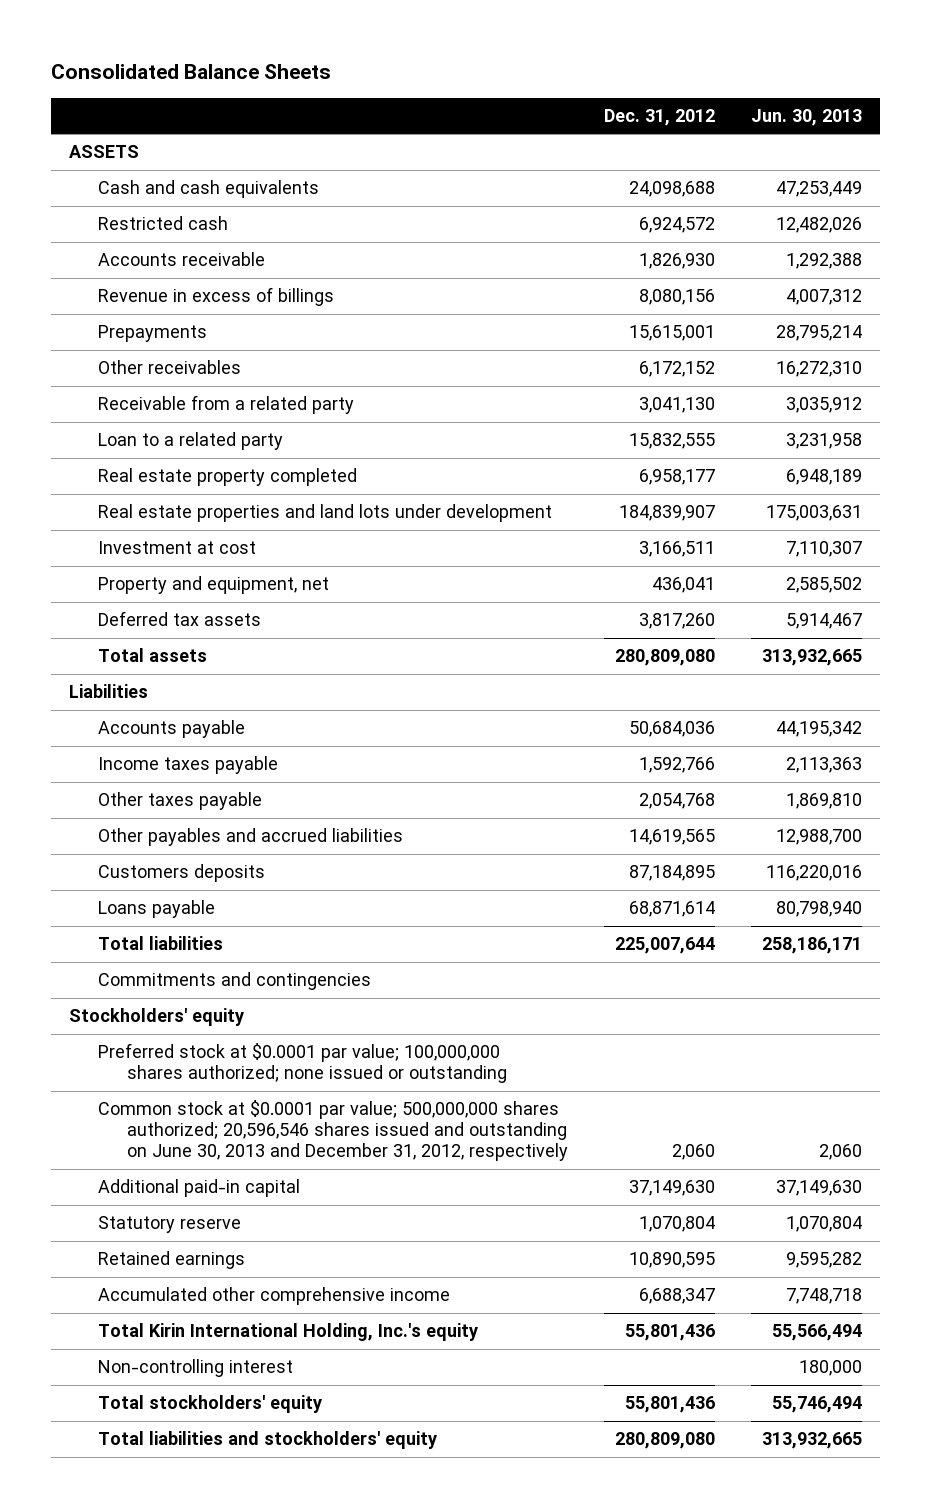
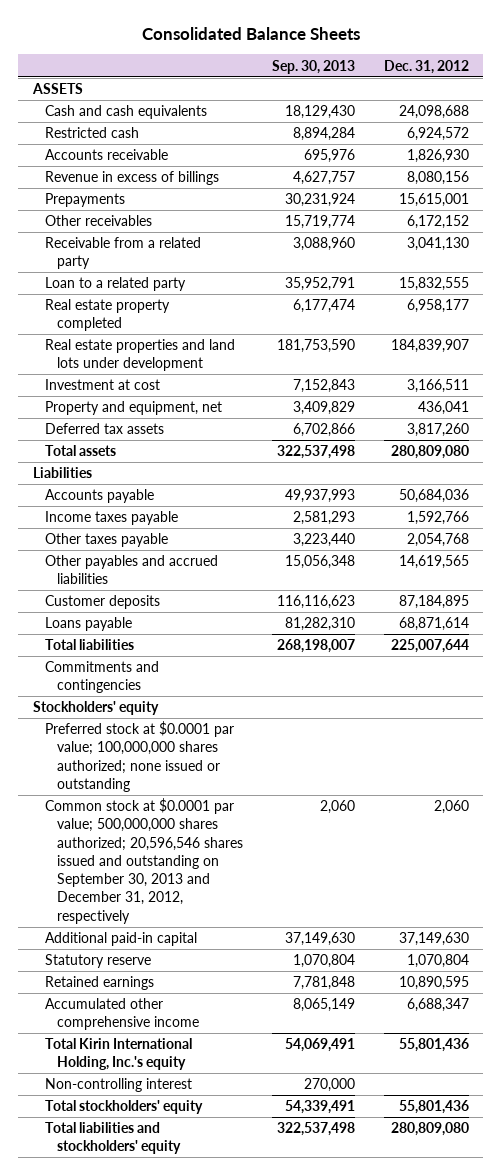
- | Dec. 31, 2012 | Jun. 30, 2013
+ | Sep. 30, 2013 | Dec. 31, 2012
- Customers deposits | 87,184,895 | 116,220,016
+ Customer deposits | 116,116,623 | 87,184,895
- Common stock at $0.0001 par value; 500,000,000 shares authorized; 20,596,546 shares issued and outstanding on June 30, 2013 and December 31, 2012, respectively | 2,060 | 2,060
+ Common stock at $0.0001 par value; 500,000,000 shares authorized; 20,596,546 shares issued and outstanding on September 30, 2013 and December 31, 2012, respectively | 2,060 | 2,060

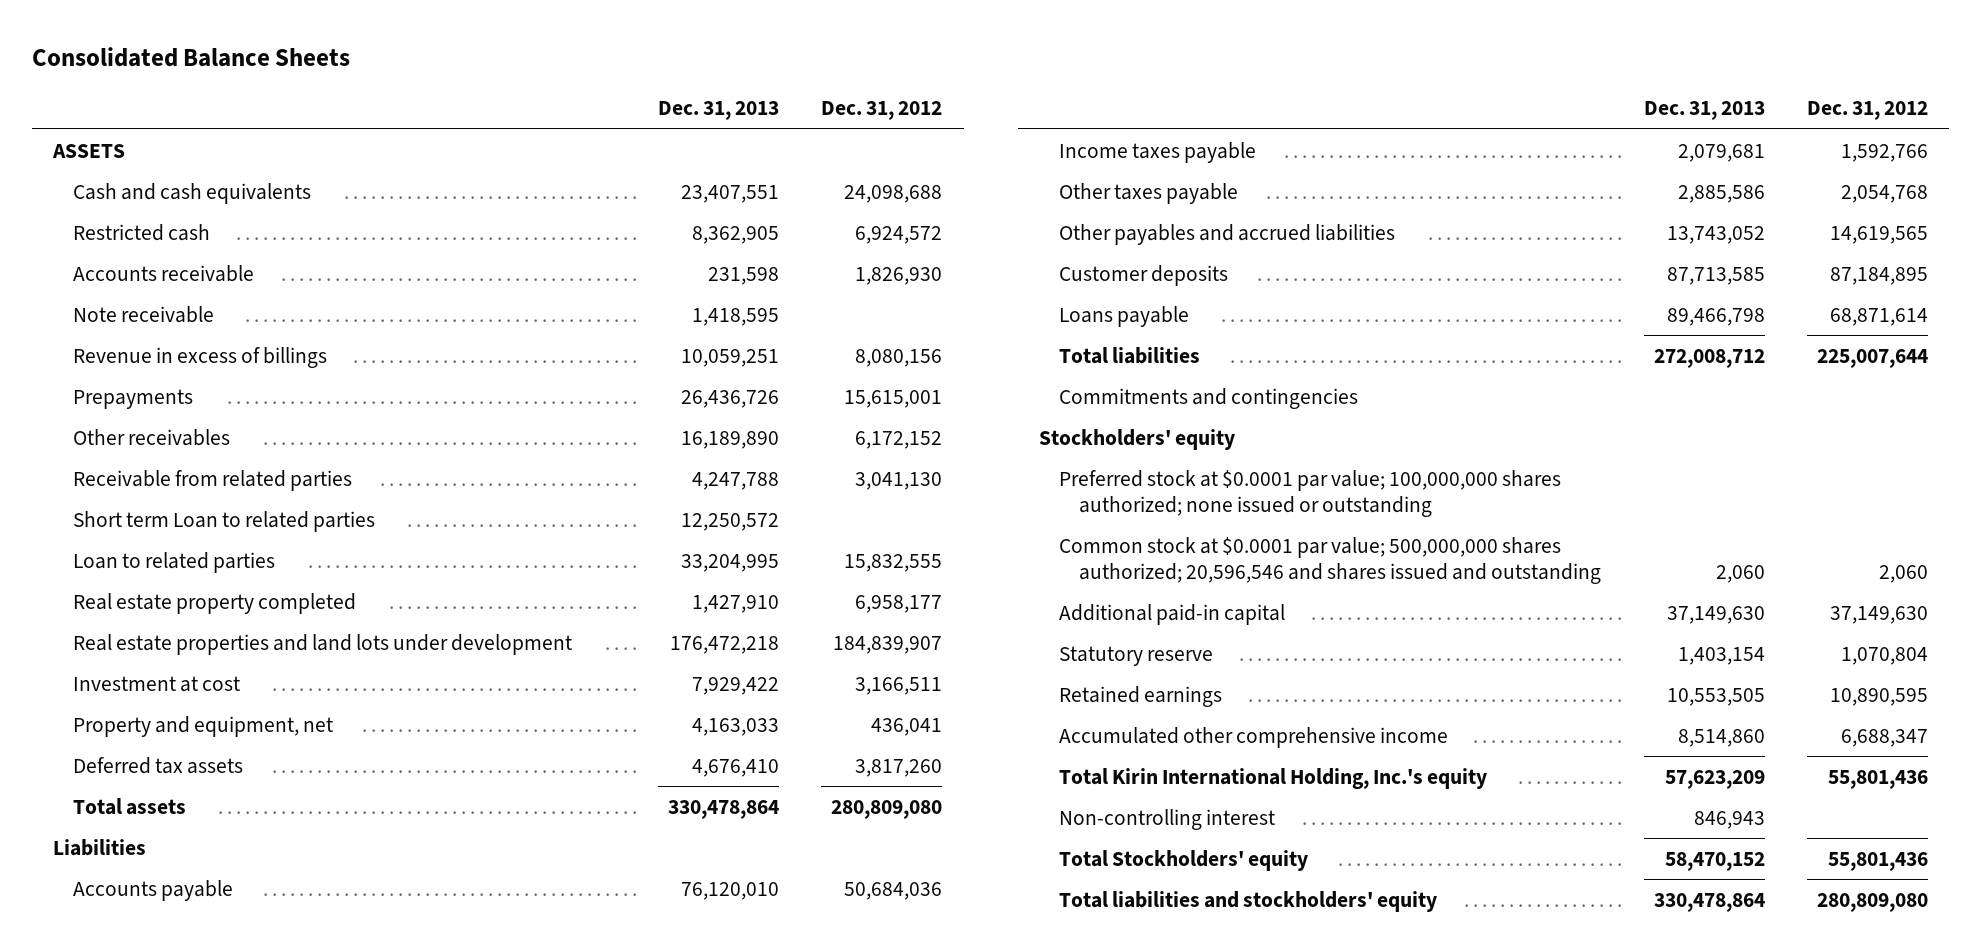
- | Sep. 30, 2013 | Dec. 31, 2012
+ | Dec. 31, 2013 | Dec. 31, 2012
+ Note receivable | 1,418,595 |
- Receivable from a related party | 3,088,960 | 3,041,130
- Loan to a related party | 35,952,791 | 15,832,555
+ Receivable from related parties | 4,247,788 | 3,041,130
+ Short term Loan to related parties | 12,250,572 |
+ Loan to related parties | 33,204,995 | 15,832,555
- Common stock at $0.0001 par value; 500,000,000 shares authorized; 20,596,546 shares issued and outstanding on September 30, 2013 and December 31, 2012, respectively | 2,060 | 2,060
+ Common stock at $0.0001 par value; 500,000,000 shares authorized; 20,596,546 and shares issued and outstanding | 2,060 | 2,060
- Total stockholders' equity | 54,339,491 | 55,801,436
+ Total Stockholders' equity | 58,470,152 | 55,801,436

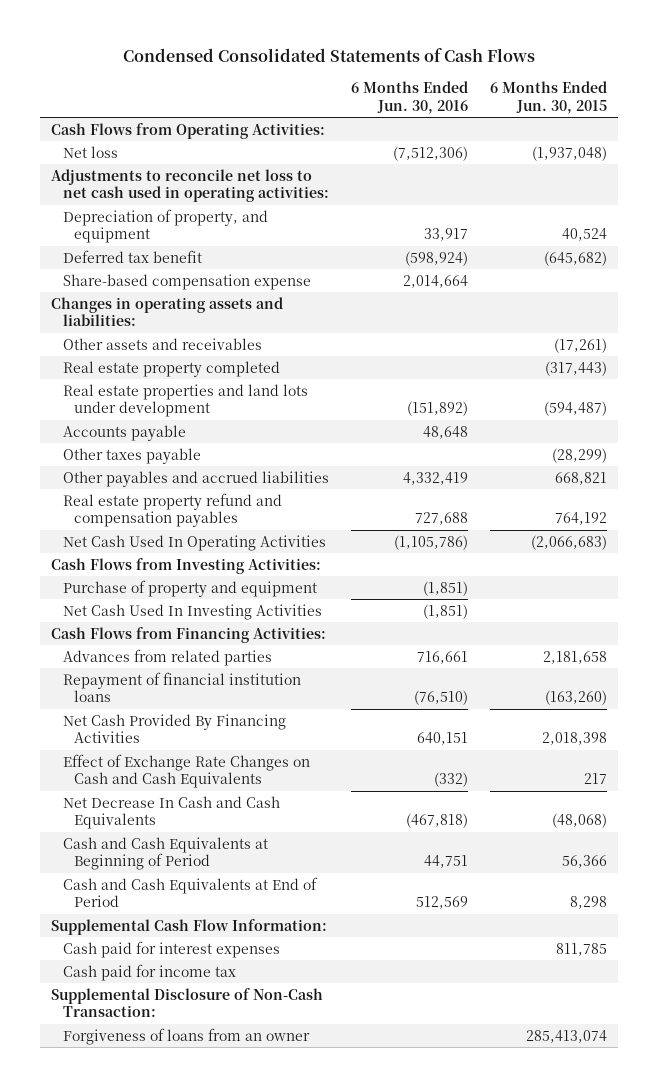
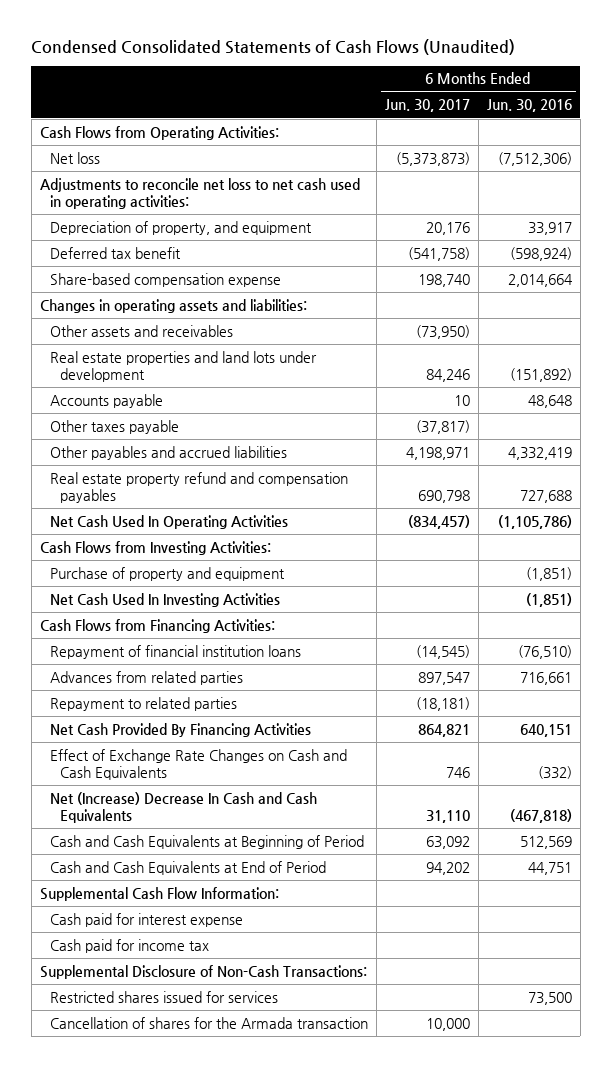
- Condensed Consolidated Statements of Cash Flows
+ Condensed Consolidated Statements of Cash Flows (Unaudited)
- | 6 Months Ended Jun. 30, 2016 | 6 Months Ended Jun. 30, 2015
+ | 6 Months Ended Jun. 30, 2017 | 6 Months Ended Jun. 30, 2016
- Real estate property completed | | (317,443)
moved down: Advances from related parties | 897,547 | 716,661
+ Repayment to related parties | (18,181) |
- Net Decrease In Cash and Cash Equivalents | (467,818) | (48,068)
- Cash and Cash Equivalents at Beginning of Period | 44,751 | 56,366
- Cash and Cash Equivalents at End of Period | 512,569 | 8,298
+ Net (Increase) Decrease In Cash and Cash Equivalents | 31,110 | (467,818)
+ Cash and Cash Equivalents at Beginning of Period | 63,092 | 512,569
+ Cash and Cash Equivalents at End of Period | 94,202 | 44,751
- Cash paid for interest expenses | | 811,785
+ Cash paid for interest expense
- Supplemental Disclosure of Non-Cash Transaction:
- Forgiveness of loans from an owner | | 285,413,074
+ Supplemental Disclosure of Non-Cash Transactions:
+ Restricted shares issued for services | | 73,500
+ Cancellation of shares for the Armada transaction | 10,000 |

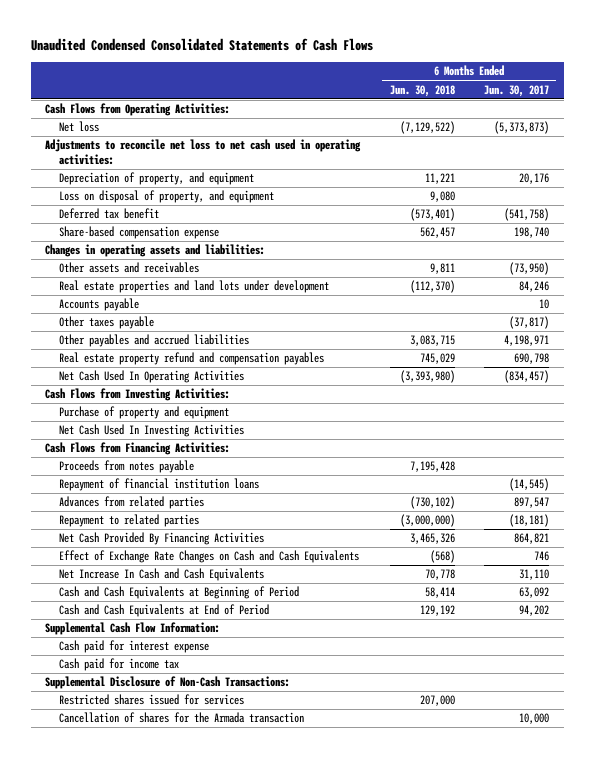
- Condensed Consolidated Statements of Cash Flows (Unaudited)
+ Unaudited Condensed Consolidated Statements of Cash Flows
- | 6 Months Ended Jun. 30, 2017 | 6 Months Ended Jun. 30, 2016
+ | 6 Months Ended Jun. 30, 2018 | 6 Months Ended Jun. 30, 2017
+ Loss on disposal of property, and equipment | 9,080 |
+ Proceeds from notes payable | 7,195,428 |
- Net (Increase) Decrease In Cash and Cash Equivalents | 31,110 | (467,818)
+ Net Increase In Cash and Cash Equivalents | 70,778 | 31,110

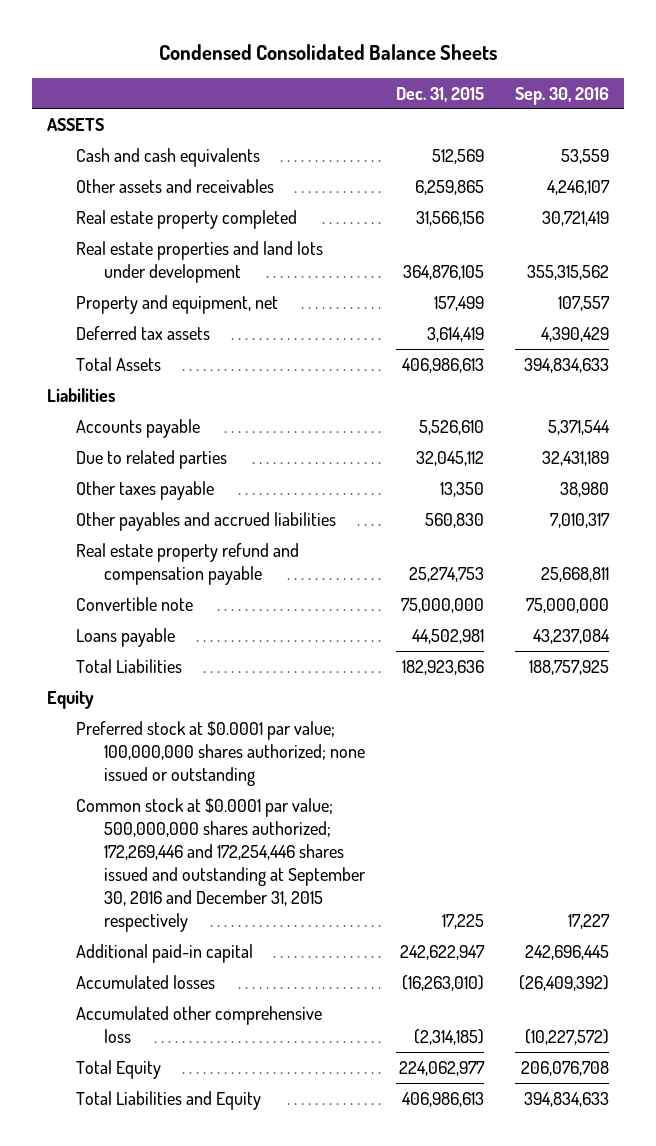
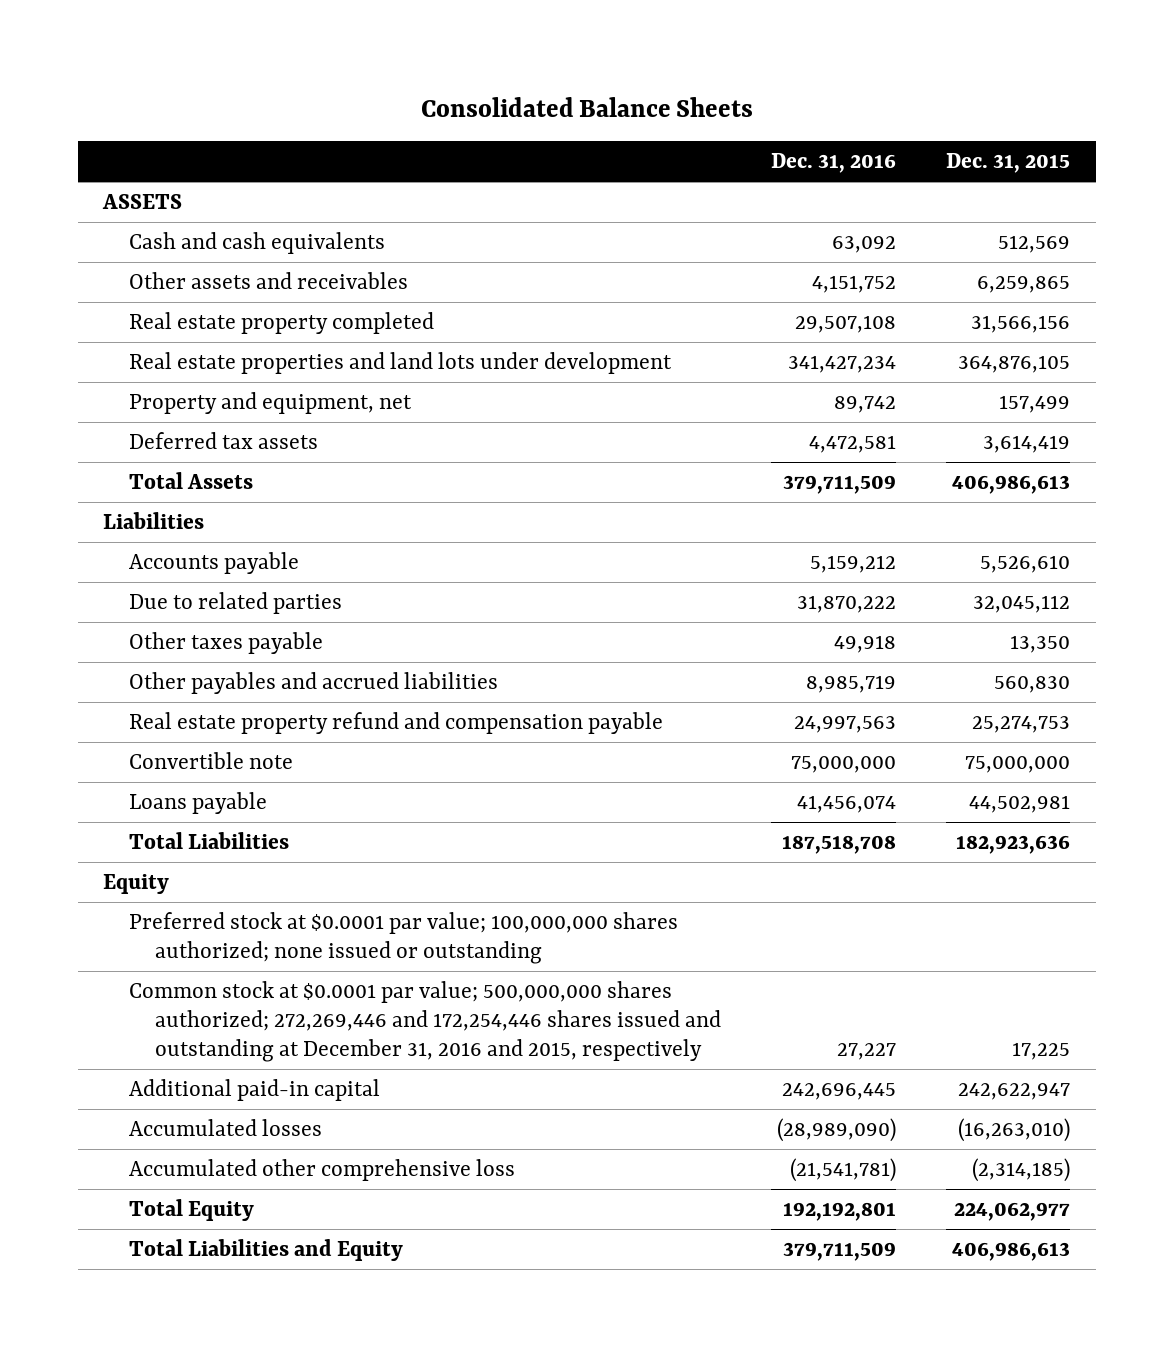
- Condensed Consolidated Balance Sheets
+ Consolidated Balance Sheets
- | Dec. 31, 2015 | Sep. 30, 2016
+ | Dec. 31, 2016 | Dec. 31, 2015
- Common stock at $0.0001 par value; 500,000,000 shares authorized; 172,269,446 and 172,254,446 shares issued and outstanding at September 30, 2016 and December 31, 2015 respectively | 17,225 | 17,227
+ Common stock at $0.0001 par value; 500,000,000 shares authorized; 272,269,446 and 172,254,446 shares issued and outstanding at December 31, 2016 and 2015, respectively | 27,227 | 17,225

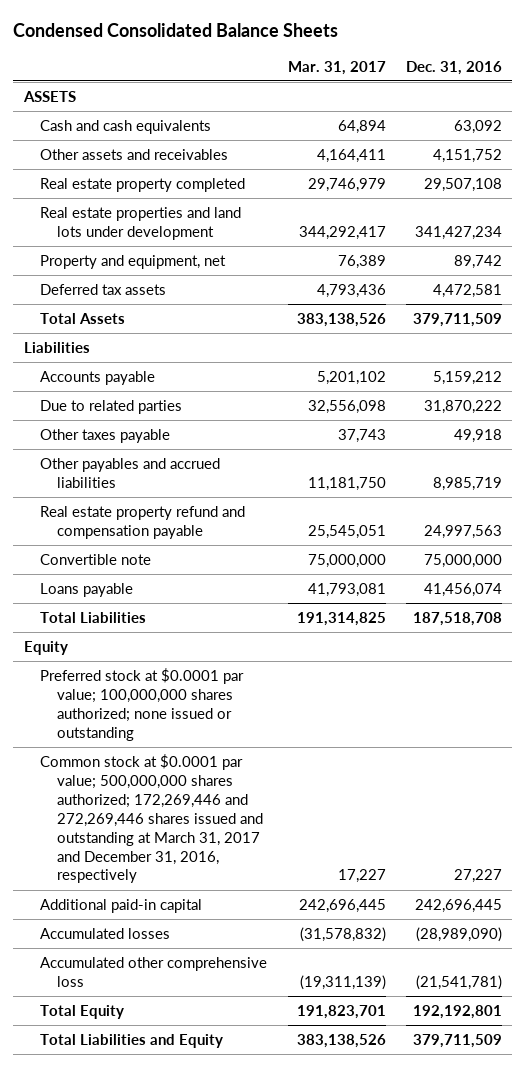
- Consolidated Balance Sheets
+ Condensed Consolidated Balance Sheets
- | Dec. 31, 2016 | Dec. 31, 2015
+ | Mar. 31, 2017 | Dec. 31, 2016
- Common stock at $0.0001 par value; 500,000,000 shares authorized; 272,269,446 and 172,254,446 shares issued and outstanding at December 31, 2016 and 2015, respectively | 27,227 | 17,225
+ Common stock at $0.0001 par value; 500,000,000 shares authorized; 172,269,446 and 272,269,446 shares issued and outstanding at March 31, 2017 and December 31, 2016, respectively | 17,227 | 27,227

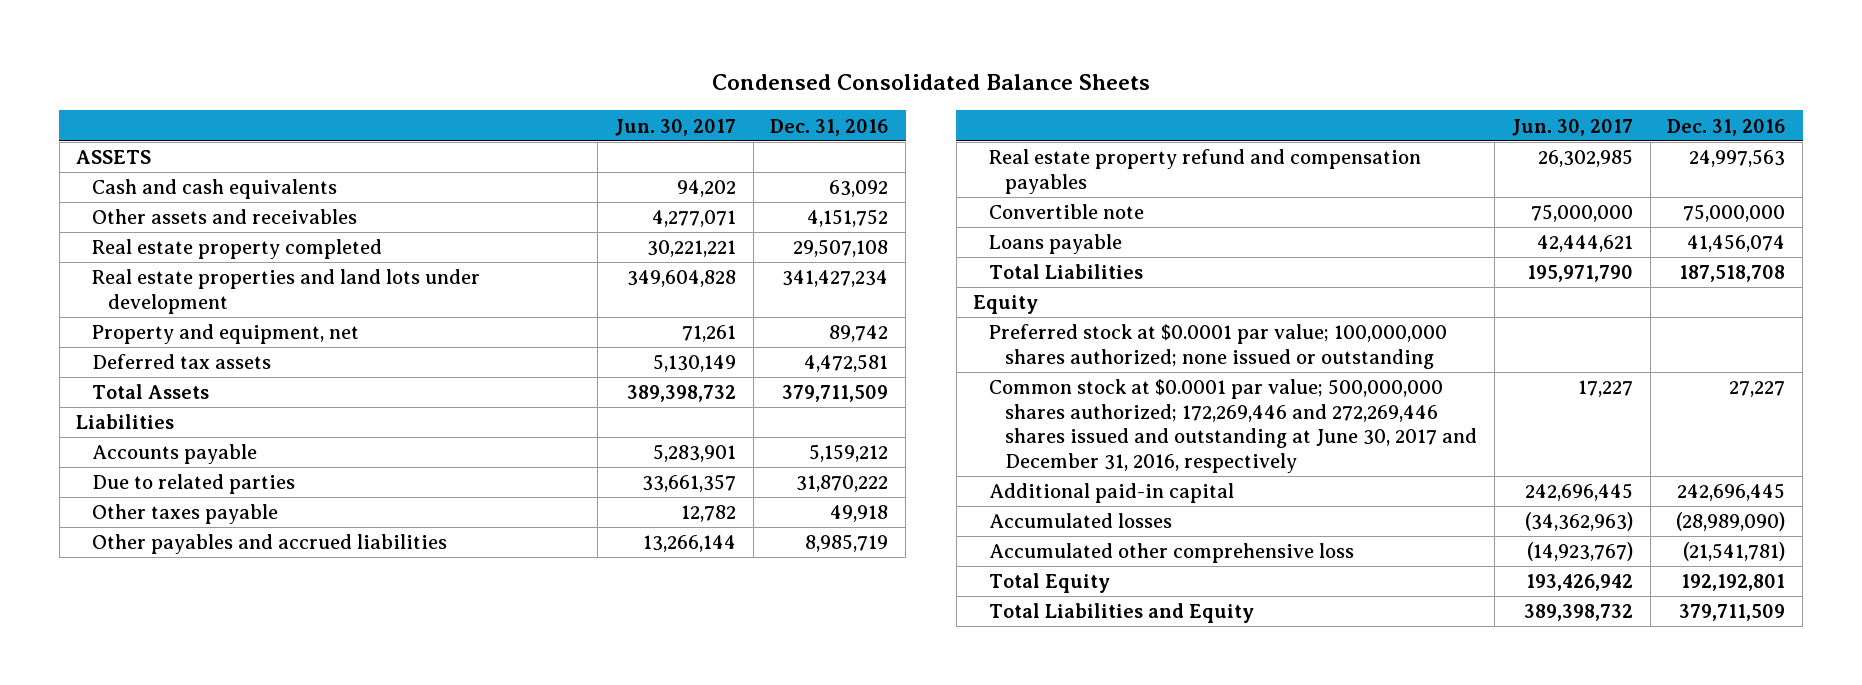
- | Mar. 31, 2017 | Dec. 31, 2016
+ | Jun. 30, 2017 | Dec. 31, 2016
- Real estate property refund and compensation payable | 25,545,051 | 24,997,563
+ Real estate property refund and compensation payables | 26,302,985 | 24,997,563
- Common stock at $0.0001 par value; 500,000,000 shares authorized; 172,269,446 and 272,269,446 shares issued and outstanding at March 31, 2017 and December 31, 2016, respectively | 17,227 | 27,227
+ Common stock at $0.0001 par value; 500,000,000 shares authorized; 172,269,446 and 272,269,446 shares issued and outstanding at June 30, 2017 and December 31, 2016, respectively | 17,227 | 27,227

